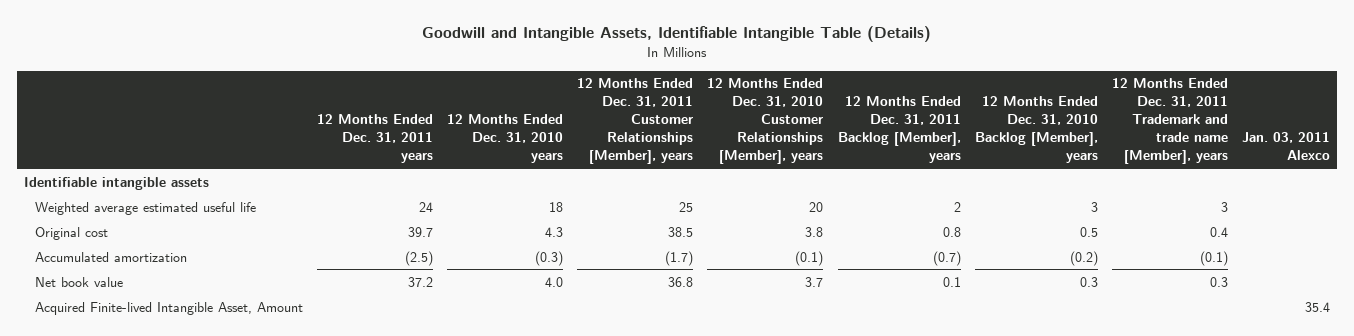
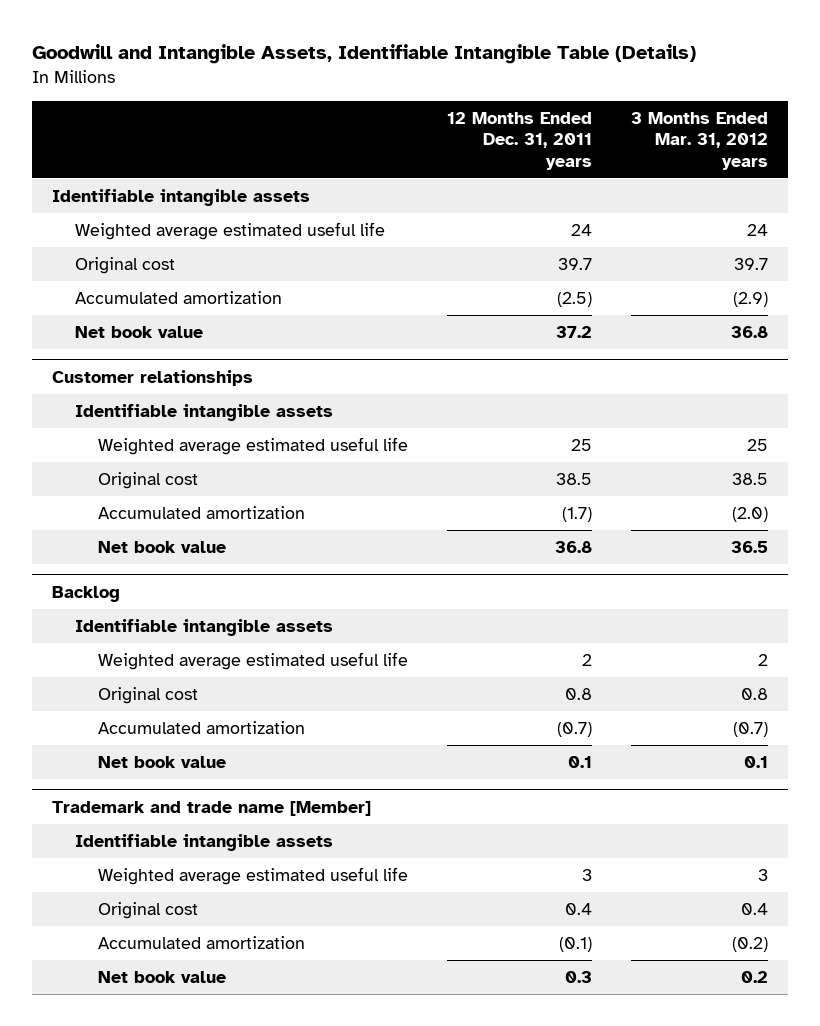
- | 12 Months Ended Dec. 31, 2011 years | 12 Months Ended Dec. 31, 2010 years | 12 Months Ended Dec. 31, 2011 Customer Relationships [Member], years | 12 Months Ended Dec. 31, 2010 Customer Relationships [Member], years | 12 Months Ended Dec. 31, 2011 Backlog [Member], years | 12 Months Ended Dec. 31, 2010 Backlog [Member], years | 12 Months Ended Dec. 31, 2011 Trademark and trade name [Member], years | Jan. 03, 2011 Alexco
+ | 12 Months Ended Dec. 31, 2011 years | 3 Months Ended Mar. 31, 2012 years
- Acquired Finite-lived Intangible Asset, Amount | | | | | | | | 35.4
+ Customer relationships
+ Identifiable intangible assets
+ Weighted average estimated useful life | 25 | 25
+ Original cost | 38.5 | 38.5
+ Accumulated amortization | (1.7) | (2.0)
+ Net book value | 36.8 | 36.5
+ Backlog
+ Identifiable intangible assets
+ Weighted average estimated useful life | 2 | 2
+ Original cost | 0.8 | 0.8
+ Accumulated amortization | (0.7) | (0.7)
+ Net book value | 0.1 | 0.1
+ Trademark and trade name [Member]
+ Identifiable intangible assets
+ Weighted average estimated useful life | 3 | 3
+ Original cost | 0.4 | 0.4
+ Accumulated amortization | (0.1) | (0.2)
+ Net book value | 0.3 | 0.2

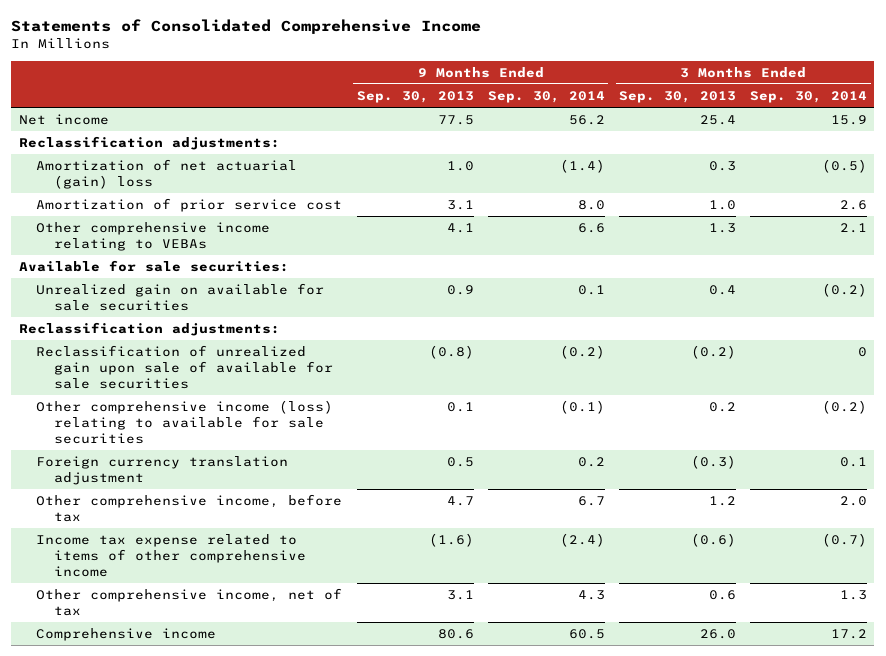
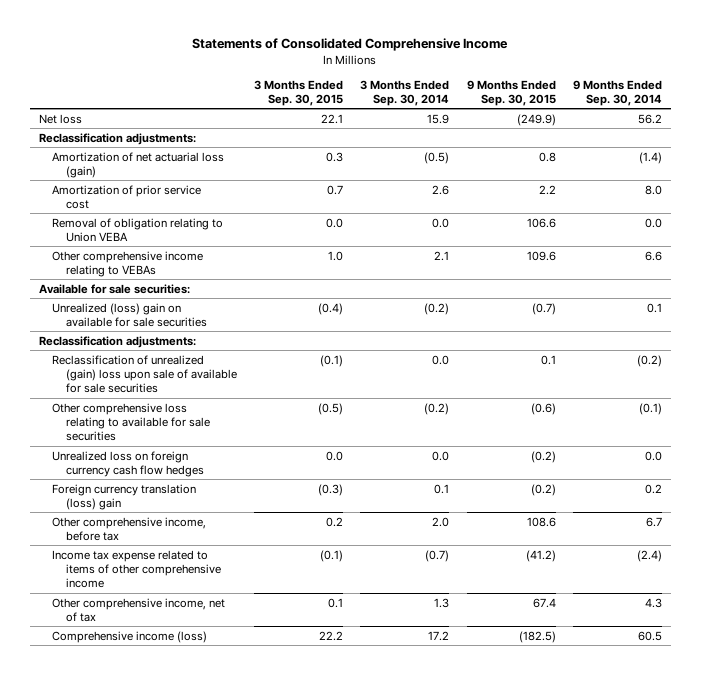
- | 9 Months Ended Sep. 30, 2013 | 9 Months Ended Sep. 30, 2014 | 3 Months Ended Sep. 30, 2013 | 3 Months Ended Sep. 30, 2014
+ | 3 Months Ended Sep. 30, 2015 | 3 Months Ended Sep. 30, 2014 | 9 Months Ended Sep. 30, 2015 | 9 Months Ended Sep. 30, 2014
- Net income | 77.5 | 56.2 | 25.4 | 15.9
+ Net loss | 22.1 | 15.9 | (249.9) | 56.2
- Amortization of net actuarial (gain) loss | 1.0 | (1.4) | 0.3 | (0.5)
+ Amortization of net actuarial loss (gain) | 0.3 | (0.5) | 0.8 | (1.4)
+ Removal of obligation relating to Union VEBA | 0.0 | 0.0 | 106.6 | 0.0
- Unrealized gain on available for sale securities | 0.9 | 0.1 | 0.4 | (0.2)
+ Unrealized (loss) gain on available for sale securities | (0.4) | (0.2) | (0.7) | 0.1
- Reclassification of unrealized gain upon sale of available for sale securities | (0.8) | (0.2) | (0.2) | 0
- Other comprehensive income (loss) relating to available for sale securities | 0.1 | (0.1) | 0.2 | (0.2)
- Foreign currency translation adjustment | 0.5 | 0.2 | (0.3) | 0.1
+ Reclassification of unrealized (gain) loss upon sale of available for sale securities | (0.1) | 0.0 | 0.1 | (0.2)
+ Other comprehensive loss relating to available for sale securities | (0.5) | (0.2) | (0.6) | (0.1)
+ Unrealized loss on foreign currency cash flow hedges | 0.0 | 0.0 | (0.2) | 0.0
+ Foreign currency translation (loss) gain | (0.3) | 0.1 | (0.2) | 0.2
- Comprehensive income | 80.6 | 60.5 | 26.0 | 17.2
+ Comprehensive income (loss) | 22.2 | 17.2 | (182.5) | 60.5

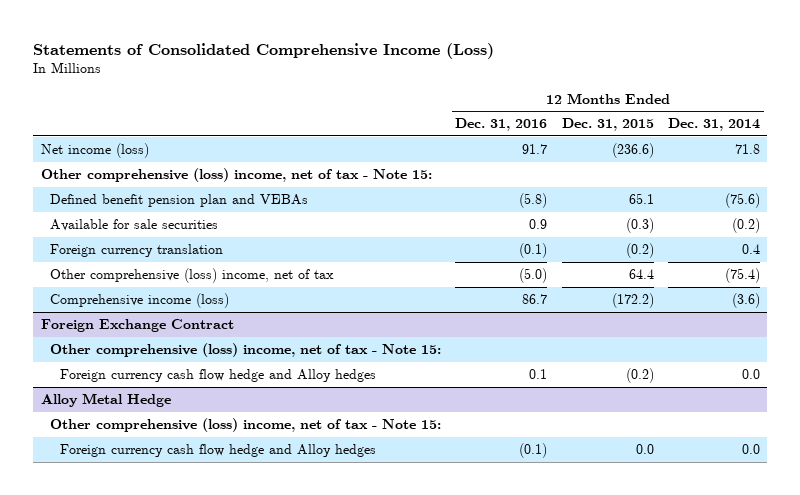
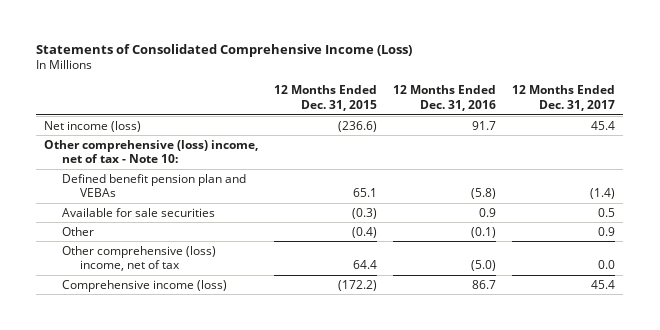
- | 12 Months Ended Dec. 31, 2016 | 12 Months Ended Dec. 31, 2015 | 12 Months Ended Dec. 31, 2014
+ | 12 Months Ended Dec. 31, 2015 | 12 Months Ended Dec. 31, 2016 | 12 Months Ended Dec. 31, 2017
- Other comprehensive (loss) income, net of tax - Note 15:
+ Other comprehensive (loss) income, net of tax - Note 10:
- Foreign currency translation | (0.1) | (0.2) | 0.4
+ Other | (0.4) | (0.1) | 0.9
- Foreign Exchange Contract
- Other comprehensive (loss) income, net of tax - Note 15:
- Foreign currency cash flow hedge and Alloy hedges | 0.1 | (0.2) | 0.0
- Alloy Metal Hedge
- Other comprehensive (loss) income, net of tax - Note 15:
- Foreign currency cash flow hedge and Alloy hedges | (0.1) | 0.0 | 0.0

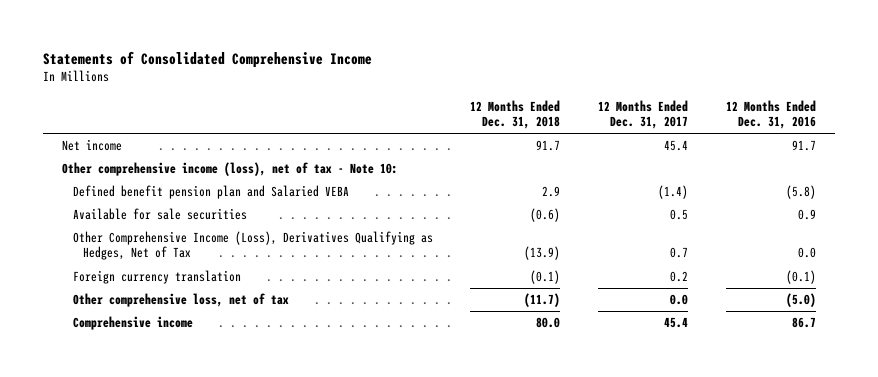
- Statements of Consolidated Comprehensive Income (Loss)
+ Statements of Consolidated Comprehensive Income
- | 12 Months Ended Dec. 31, 2015 | 12 Months Ended Dec. 31, 2016 | 12 Months Ended Dec. 31, 2017
+ | 12 Months Ended Dec. 31, 2018 | 12 Months Ended Dec. 31, 2017 | 12 Months Ended Dec. 31, 2016
- Net income (loss) | (236.6) | 91.7 | 45.4
- Other comprehensive (loss) income, net of tax - Note 10:
- Defined benefit pension plan and VEBAs | 65.1 | (5.8) | (1.4)
+ Net income | 91.7 | 45.4 | 91.7
+ Other comprehensive income (loss), net of tax - Note 10:
+ Defined benefit pension plan and Salaried VEBA | 2.9 | (1.4) | (5.8)
- Other | (0.4) | (0.1) | 0.9
- Other comprehensive (loss) income, net of tax | 64.4 | (5.0) | 0.0
- Comprehensive income (loss) | (172.2) | 86.7 | 45.4
+ Other Comprehensive Income (Loss), Derivatives Qualifying as Hedges, Net of Tax | (13.9) | 0.7 | 0.0
+ Foreign currency translation | (0.1) | 0.2 | (0.1)
+ Other comprehensive loss, net of tax | (11.7) | 0.0 | (5.0)
+ Comprehensive income | 80.0 | 45.4 | 86.7

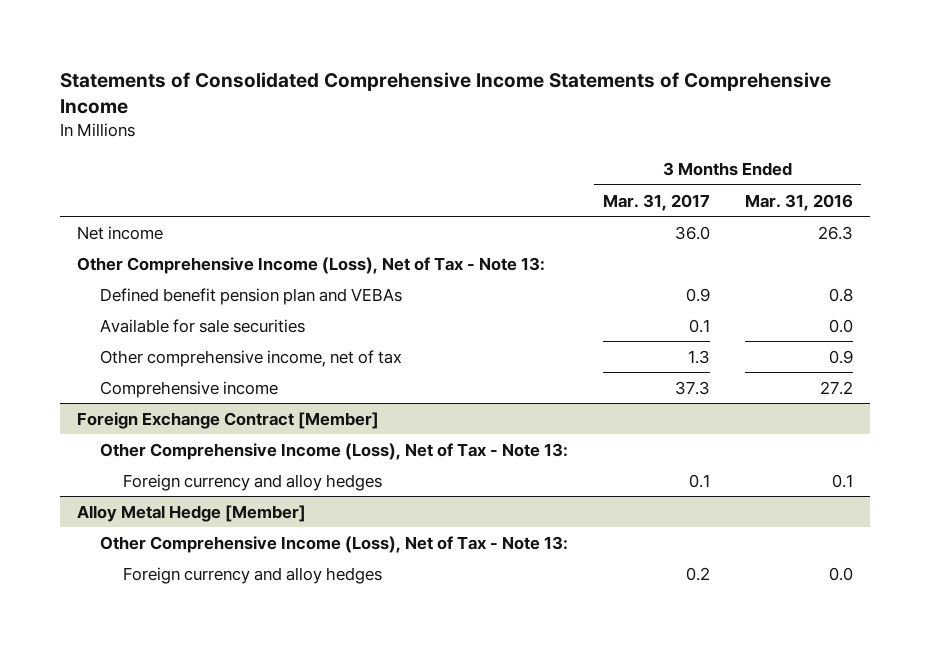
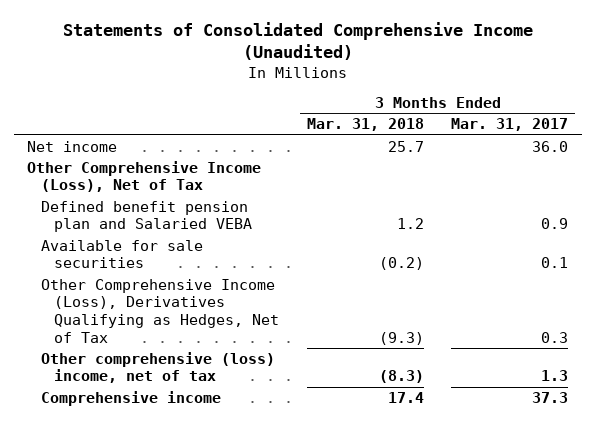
- Statements of Consolidated Comprehensive Income Statements of Comprehensive Income
+ Statements of Consolidated Comprehensive Income (Unaudited)
- | 3 Months Ended Mar. 31, 2017 | 3 Months Ended Mar. 31, 2016
+ | 3 Months Ended Mar. 31, 2018 | 3 Months Ended Mar. 31, 2017
- Other Comprehensive Income (Loss), Net of Tax - Note 13:
- Defined benefit pension plan and VEBAs | 0.9 | 0.8
+ Other Comprehensive Income (Loss), Net of Tax
+ Defined benefit pension plan and Salaried VEBA | 1.2 | 0.9
- Other comprehensive income, net of tax | 1.3 | 0.9
+ Other Comprehensive Income (Loss), Derivatives Qualifying as Hedges, Net of Tax | (9.3) | 0.3
+ Other comprehensive (loss) income, net of tax | (8.3) | 1.3
- Foreign Exchange Contract [Member]
- Other Comprehensive Income (Loss), Net of Tax - Note 13:
- Foreign currency and alloy hedges | 0.1 | 0.1
- Alloy Metal Hedge [Member]
- Other Comprehensive Income (Loss), Net of Tax - Note 13:
- Foreign currency and alloy hedges | 0.2 | 0.0

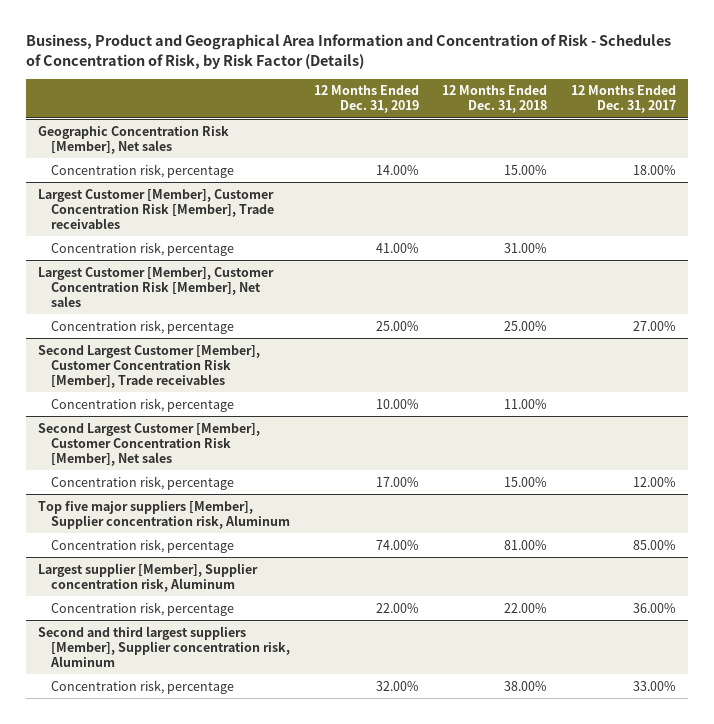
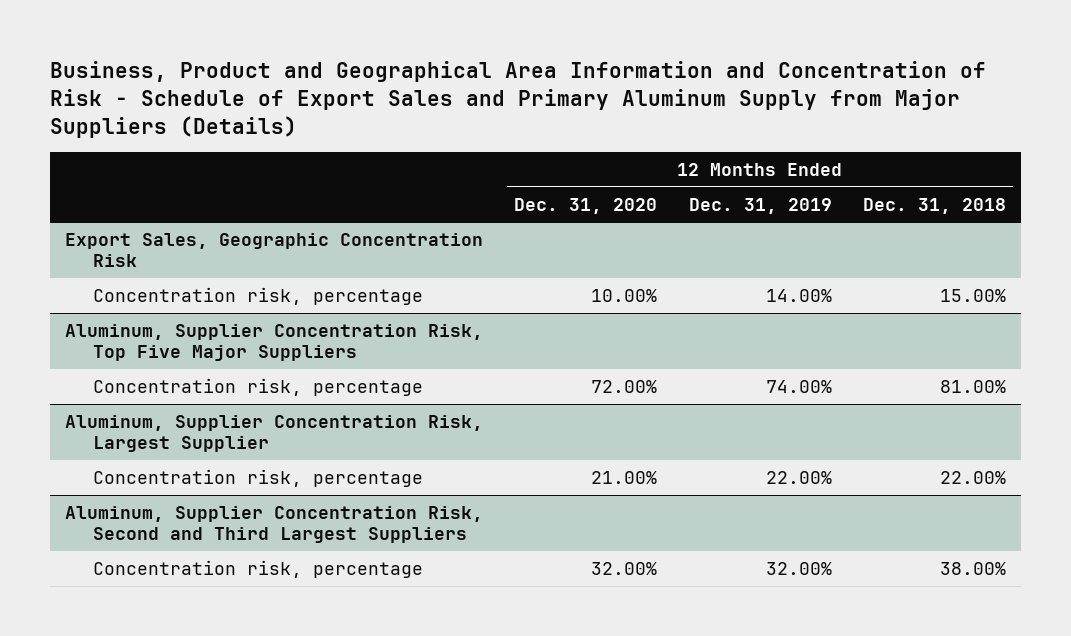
- Business, Product and Geographical Area Information and Concentration of Risk - Schedules of Concentration of Risk, by Risk Factor (Details)
+ Business, Product and Geographical Area Information and Concentration of Risk - Schedule of Export Sales and Primary Aluminum Supply from Major Suppliers (Details)
- | 12 Months Ended Dec. 31, 2019 | 12 Months Ended Dec. 31, 2018 | 12 Months Ended Dec. 31, 2017
+ | 12 Months Ended Dec. 31, 2020 | 12 Months Ended Dec. 31, 2019 | 12 Months Ended Dec. 31, 2018
- Geographic Concentration Risk [Member], Net sales
+ Export Sales, Geographic Concentration Risk
- Largest Customer [Member], Customer Concentration Risk [Member], Trade receivables
- Concentration risk, percentage | 41.00% | 31.00% |
- Largest Customer [Member], Customer Concentration Risk [Member], Net sales
- Concentration risk, percentage | 25.00% | 25.00% | 27.00%
- Second Largest Customer [Member], Customer Concentration Risk [Member], Trade receivables
- Concentration risk, percentage | 10.00% | 11.00% |
- Second Largest Customer [Member], Customer Concentration Risk [Member], Net sales
- Concentration risk, percentage | 17.00% | 15.00% | 12.00%
- Top five major suppliers [Member], Supplier concentration risk, Aluminum
+ Aluminum, Supplier Concentration Risk, Top Five Major Suppliers
- Largest supplier [Member], Supplier concentration risk, Aluminum
+ Aluminum, Supplier Concentration Risk, Largest Supplier
- Second and third largest suppliers [Member], Supplier concentration risk, Aluminum
+ Aluminum, Supplier Concentration Risk, Second and Third Largest Suppliers

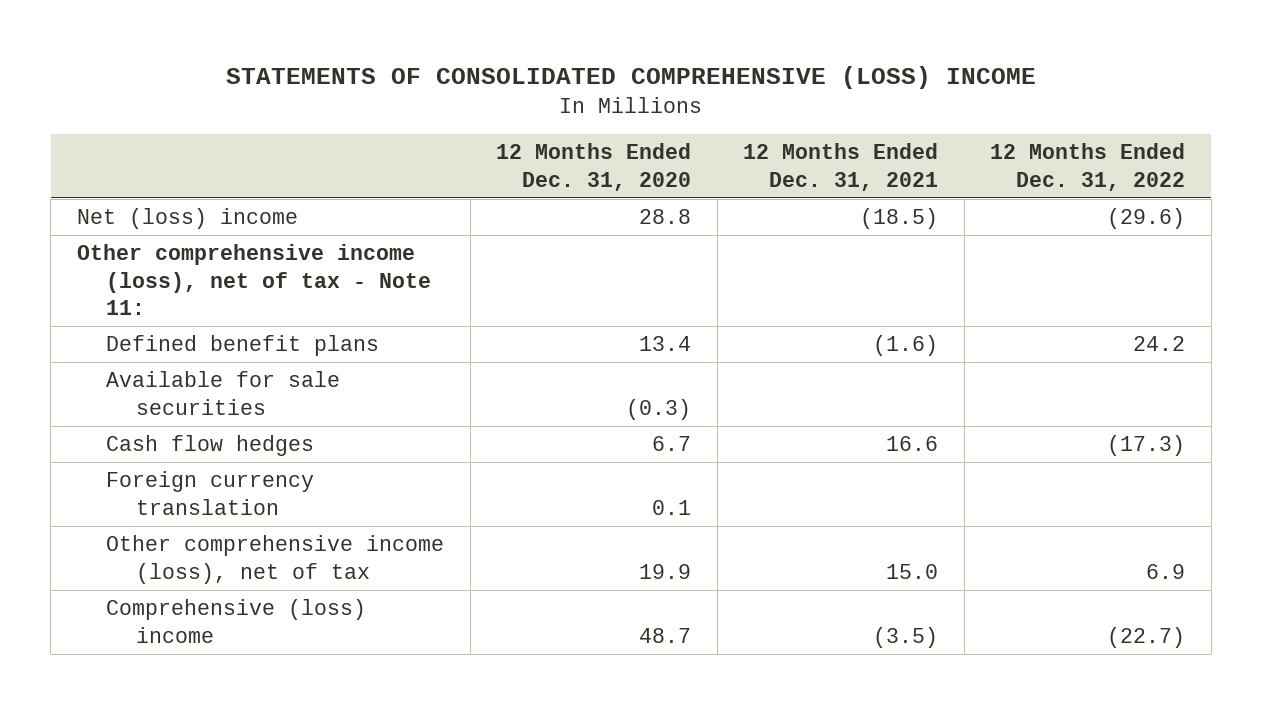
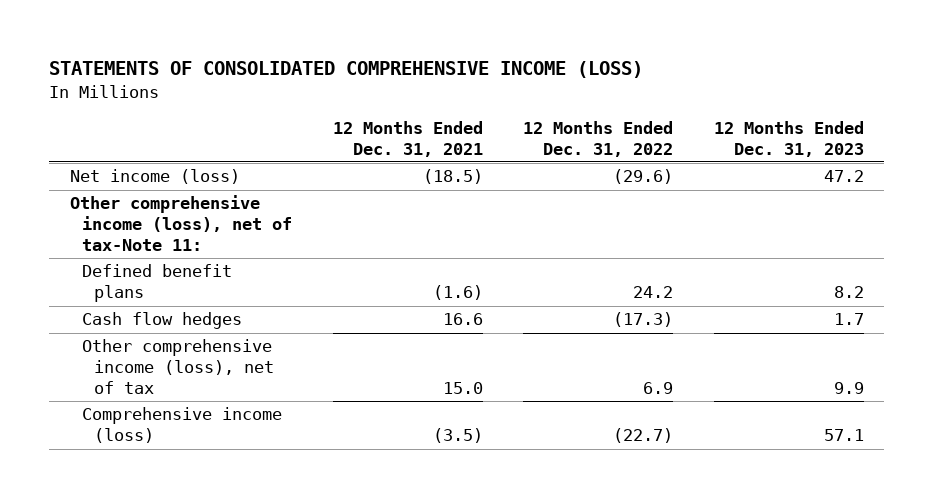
- STATEMENTS OF CONSOLIDATED COMPREHENSIVE (LOSS) INCOME
+ STATEMENTS OF CONSOLIDATED COMPREHENSIVE INCOME (LOSS)
- | 12 Months Ended Dec. 31, 2020 | 12 Months Ended Dec. 31, 2021 | 12 Months Ended Dec. 31, 2022
+ | 12 Months Ended Dec. 31, 2021 | 12 Months Ended Dec. 31, 2022 | 12 Months Ended Dec. 31, 2023
- Net (loss) income | 28.8 | (18.5) | (29.6)
- Other comprehensive income (loss), net of tax - Note 11:
+ Net income (loss) | (18.5) | (29.6) | 47.2
+ Other comprehensive income (loss), net of tax-Note 11:
- Available for sale securities | (0.3) | |
- Foreign currency translation | 0.1 | |
- Comprehensive (loss) income | 48.7 | (3.5) | (22.7)
+ Comprehensive income (loss) | (3.5) | (22.7) | 57.1

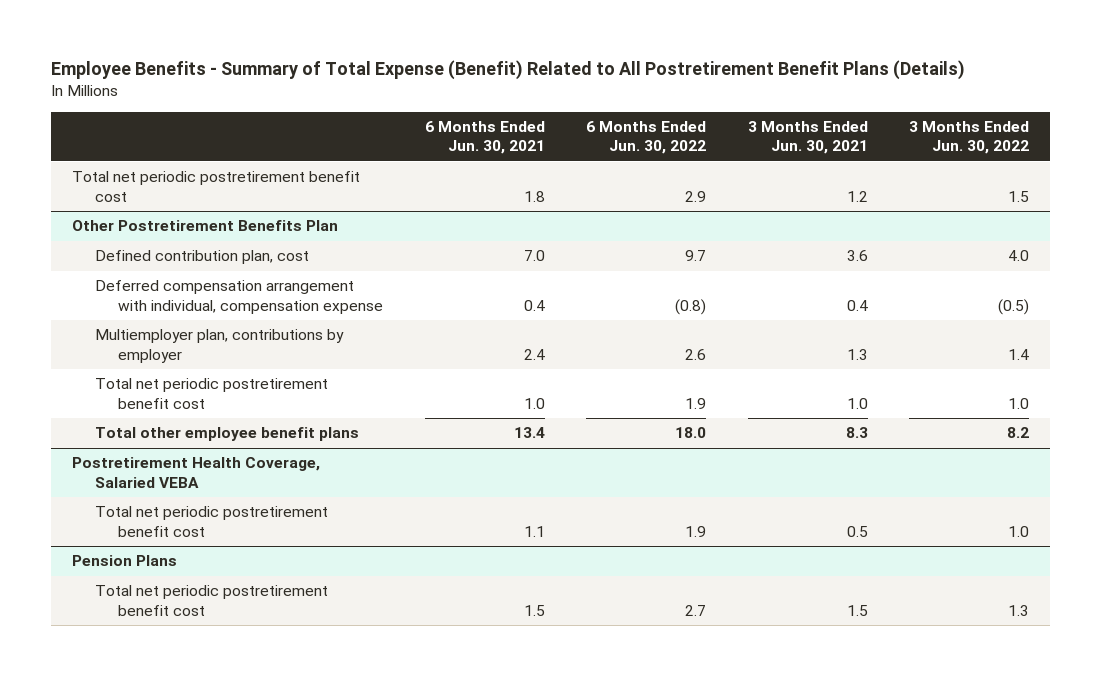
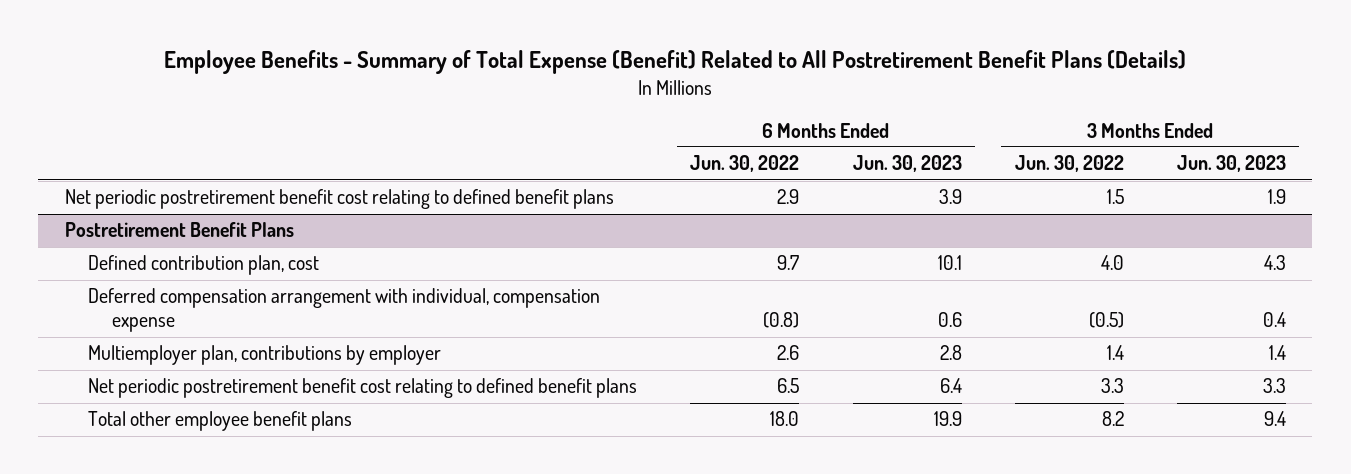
- | 6 Months Ended Jun. 30, 2021 | 6 Months Ended Jun. 30, 2022 | 3 Months Ended Jun. 30, 2021 | 3 Months Ended Jun. 30, 2022
+ | 6 Months Ended Jun. 30, 2022 | 6 Months Ended Jun. 30, 2023 | 3 Months Ended Jun. 30, 2022 | 3 Months Ended Jun. 30, 2023
- Total net periodic postretirement benefit cost | 1.8 | 2.9 | 1.2 | 1.5
- Other Postretirement Benefits Plan
+ Net periodic postretirement benefit cost relating to defined benefit plans | 2.9 | 3.9 | 1.5 | 1.9
+ Postretirement Benefit Plans
- Total net periodic postretirement benefit cost | 1.0 | 1.9 | 1.0 | 1.0
+ Net periodic postretirement benefit cost relating to defined benefit plans | 6.5 | 6.4 | 3.3 | 3.3
- Postretirement Health Coverage, Salaried VEBA
- Total net periodic postretirement benefit cost | 1.1 | 1.9 | 0.5 | 1.0
- Pension Plans
- Total net periodic postretirement benefit cost | 1.5 | 2.7 | 1.5 | 1.3

